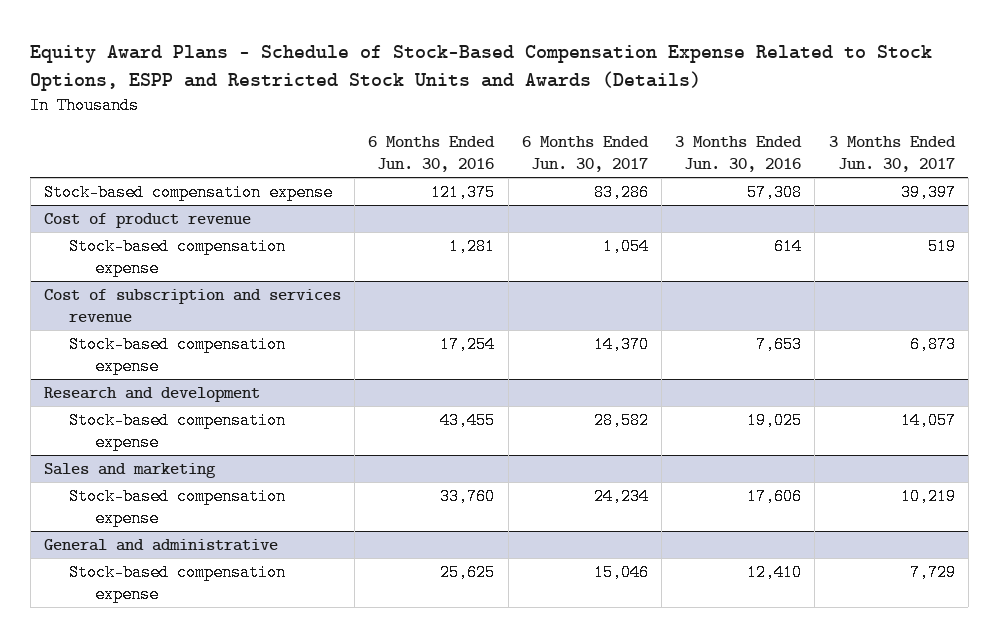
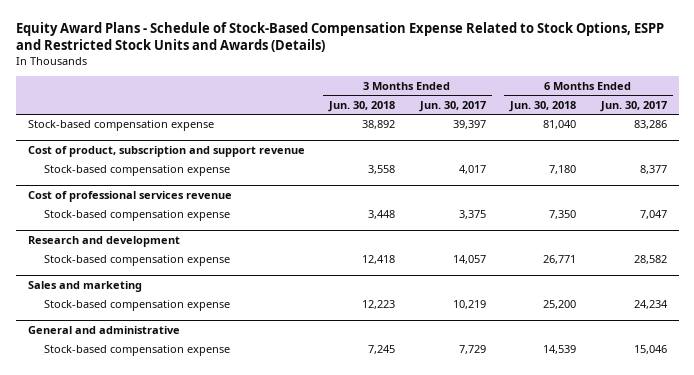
- | 6 Months Ended Jun. 30, 2016 | 6 Months Ended Jun. 30, 2017 | 3 Months Ended Jun. 30, 2016 | 3 Months Ended Jun. 30, 2017
+ | 3 Months Ended Jun. 30, 2018 | 3 Months Ended Jun. 30, 2017 | 6 Months Ended Jun. 30, 2018 | 6 Months Ended Jun. 30, 2017
- Cost of product revenue
- Stock-based compensation expense | 1,281 | 1,054 | 614 | 519
- Cost of subscription and services revenue
- Stock-based compensation expense | 17,254 | 14,370 | 7,653 | 6,873
+ Cost of product, subscription and support revenue
+ Stock-based compensation expense | 3,558 | 4,017 | 7,180 | 8,377
+ Cost of professional services revenue
+ Stock-based compensation expense | 3,448 | 3,375 | 7,350 | 7,047

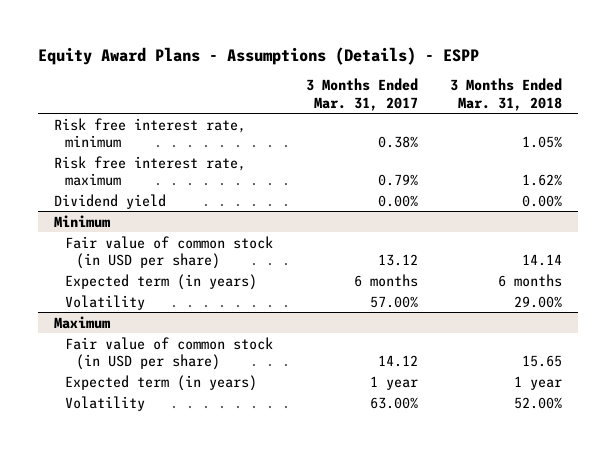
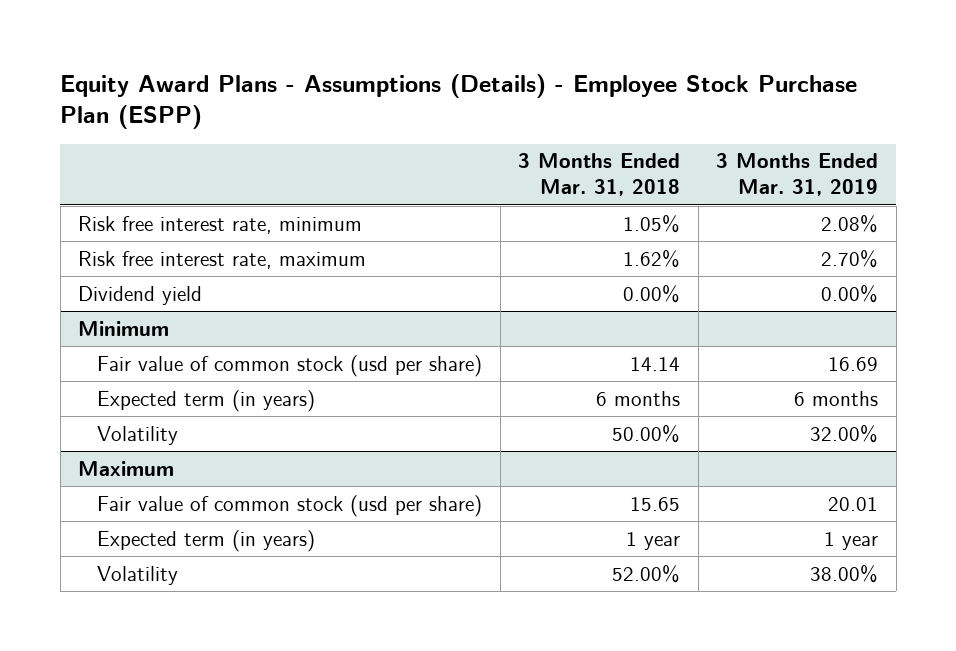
- Equity Award Plans - Assumptions (Details) - ESPP
+ Equity Award Plans - Assumptions (Details) - Employee Stock Purchase Plan (ESPP)
- | 3 Months Ended Mar. 31, 2017 | 3 Months Ended Mar. 31, 2018
+ | 3 Months Ended Mar. 31, 2018 | 3 Months Ended Mar. 31, 2019
@ Minimum
- Fair value of common stock (in USD per share) | 13.12 | 14.14
+ Fair value of common stock (usd per share) | 14.14 | 16.69
- Volatility | 57.00% | 29.00%
+ Volatility | 50.00% | 32.00%
@ Maximum
- Fair value of common stock (in USD per share) | 14.12 | 15.65
+ Fair value of common stock (usd per share) | 15.65 | 20.01

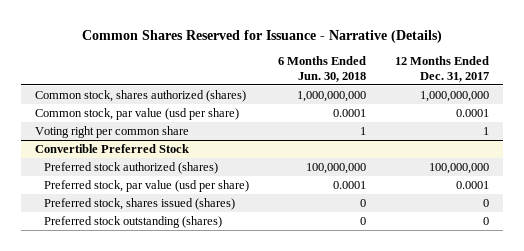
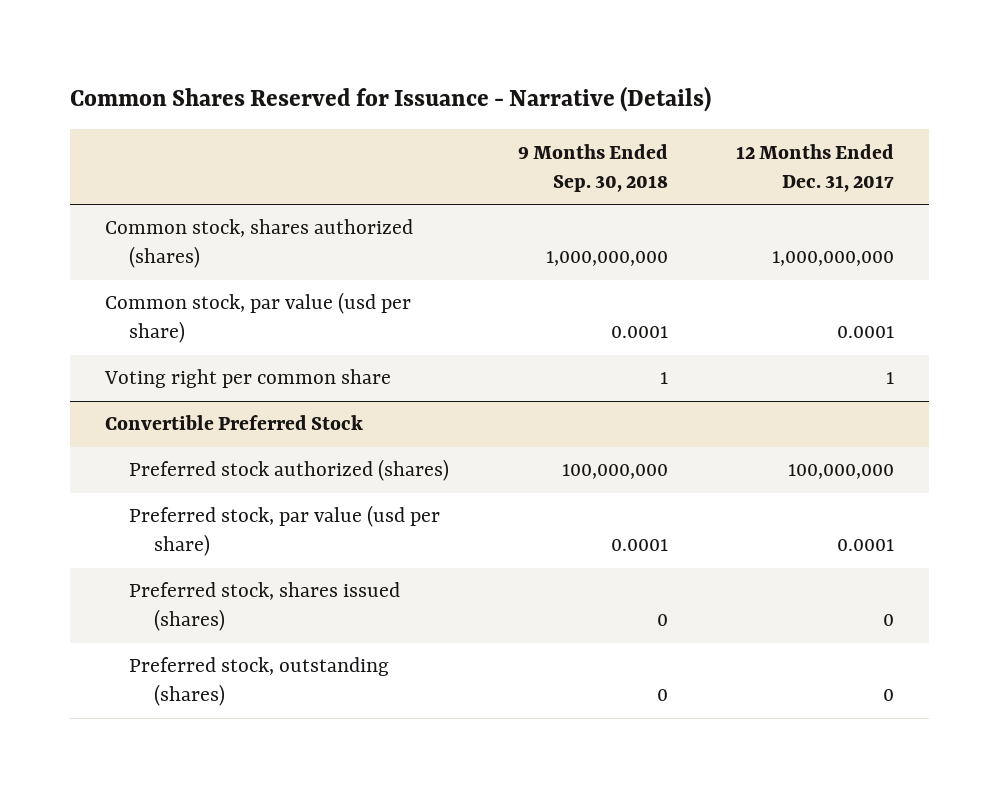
- | 6 Months Ended Jun. 30, 2018 | 12 Months Ended Dec. 31, 2017
+ | 9 Months Ended Sep. 30, 2018 | 12 Months Ended Dec. 31, 2017
@ Convertible Preferred Stock
- Preferred stock outstanding (shares) | 0 | 0
+ Preferred stock, outstanding (shares) | 0 | 0

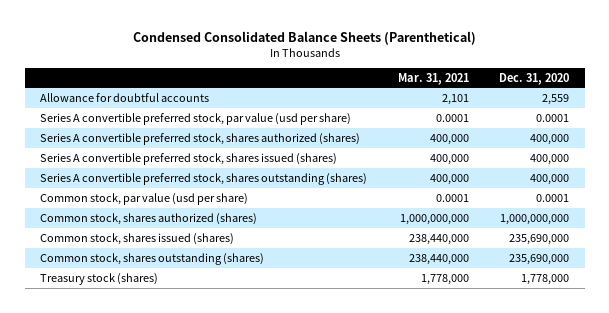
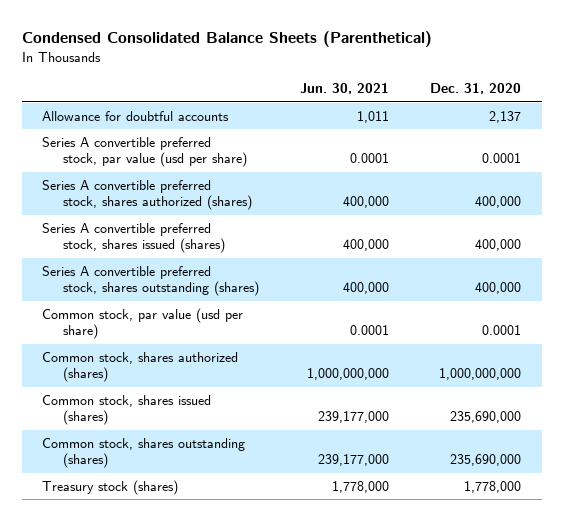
- | Mar. 31, 2021 | Dec. 31, 2020
+ | Jun. 30, 2021 | Dec. 31, 2020
- Allowance for doubtful accounts | 2,101 | 2,559
+ Allowance for doubtful accounts | 1,011 | 2,137

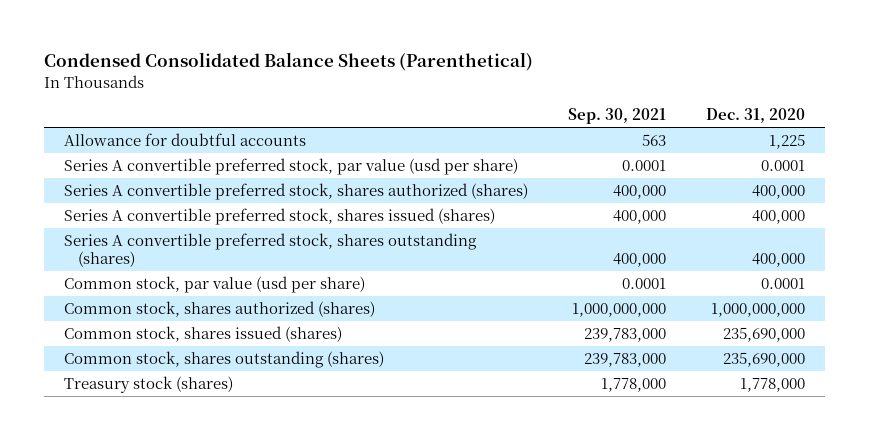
- | Jun. 30, 2021 | Dec. 31, 2020
+ | Sep. 30, 2021 | Dec. 31, 2020
- Allowance for doubtful accounts | 1,011 | 2,137
+ Allowance for doubtful accounts | 563 | 1,225

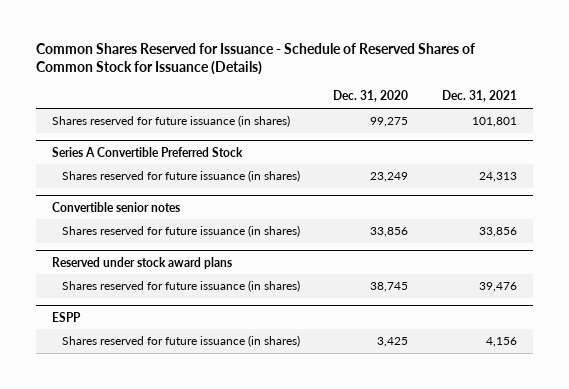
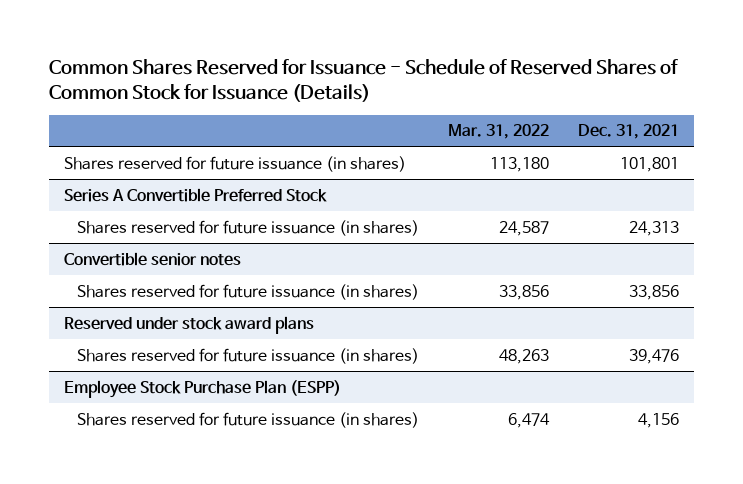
- | Dec. 31, 2020 | Dec. 31, 2021
+ | Mar. 31, 2022 | Dec. 31, 2021
- ESPP
+ Employee Stock Purchase Plan (ESPP)

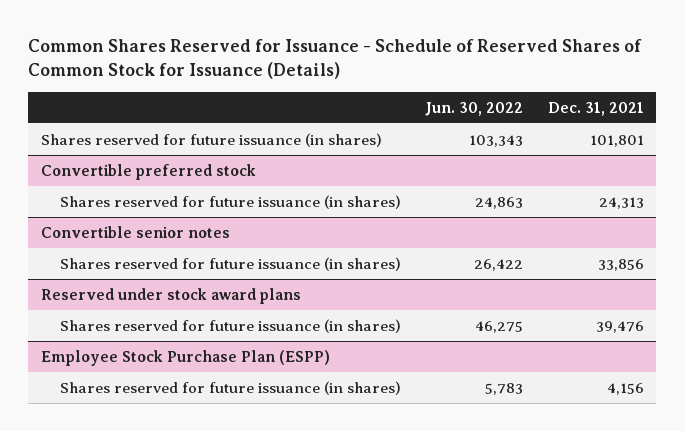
- | Mar. 31, 2022 | Dec. 31, 2021
+ | Jun. 30, 2022 | Dec. 31, 2021
- Series A Convertible Preferred Stock
+ Convertible preferred stock

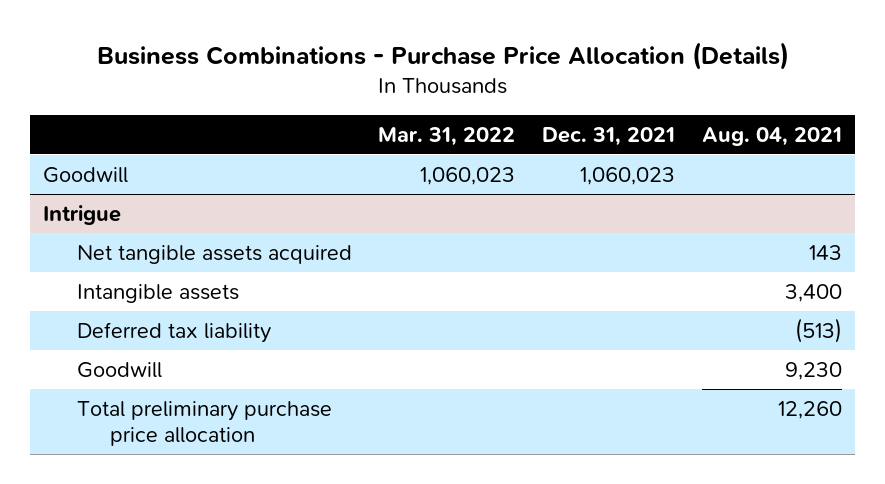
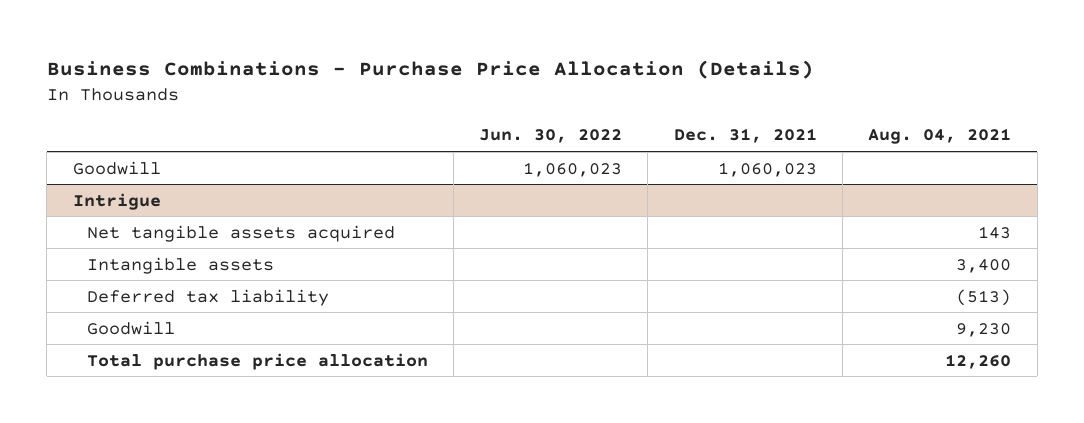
- | Mar. 31, 2022 | Dec. 31, 2021 | Aug. 04, 2021
+ | Jun. 30, 2022 | Dec. 31, 2021 | Aug. 04, 2021
@ Intrigue
- Total preliminary purchase price allocation | | | 12,260
+ Total purchase price allocation | | | 12,260

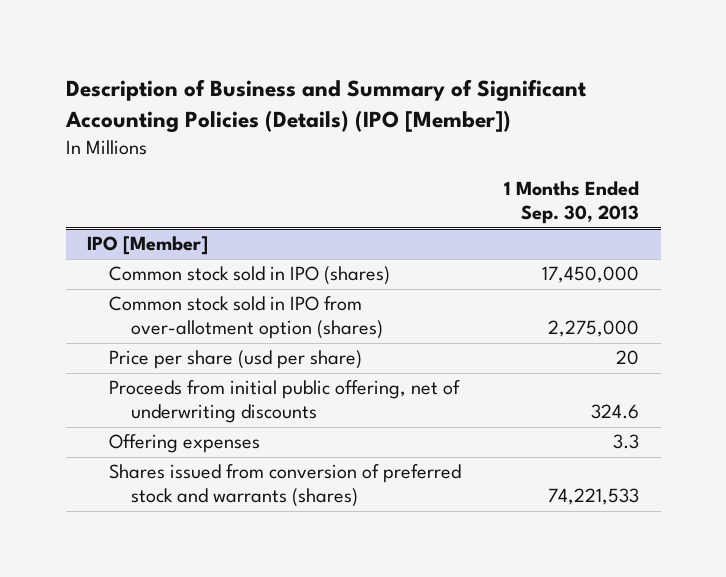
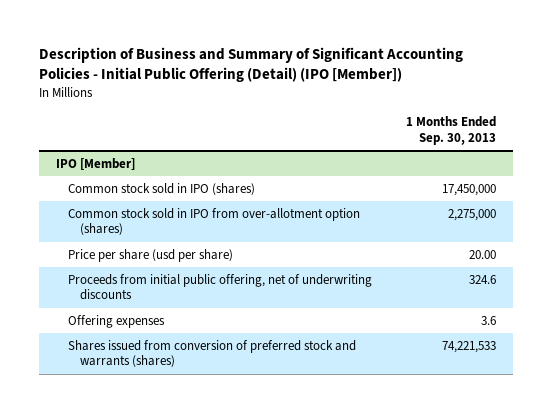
- Description of Business and Summary of Significant Accounting Policies (Details) (IPO [Member])
+ Description of Business and Summary of Significant Accounting Policies - Initial Public Offering (Detail) (IPO [Member])
@ IPO [Member]
- Price per share (usd per share) | 20
+ Price per share (usd per share) | 20.00
- Offering expenses | 3.3
+ Offering expenses | 3.6

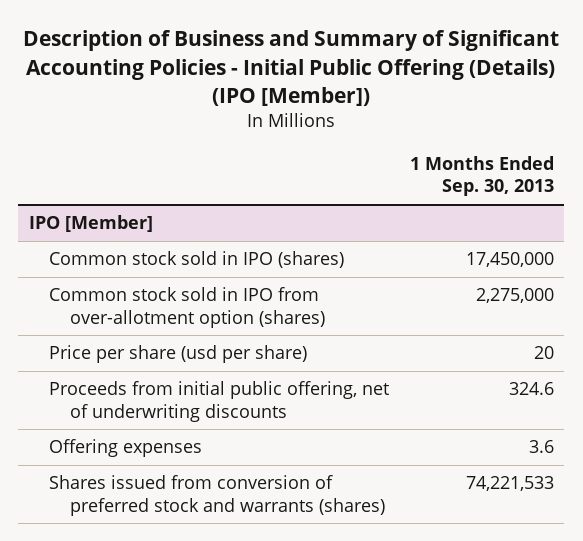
- Description of Business and Summary of Significant Accounting Policies - Initial Public Offering (Detail) (IPO [Member])
+ Description of Business and Summary of Significant Accounting Policies - Initial Public Offering (Details) (IPO [Member])
@ IPO [Member]
- Price per share (usd per share) | 20.00
+ Price per share (usd per share) | 20

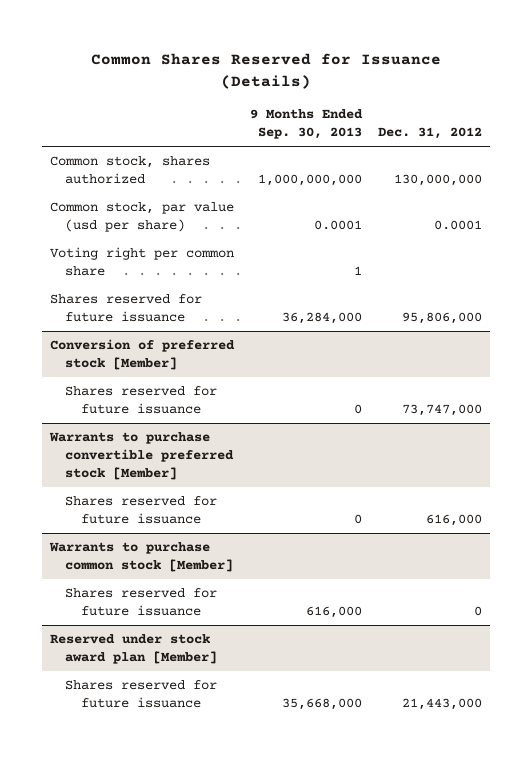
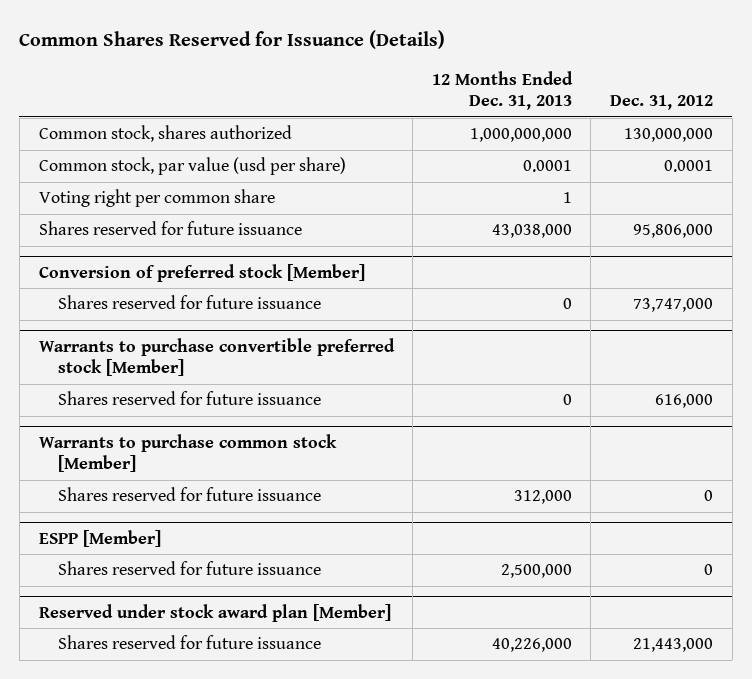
- | 9 Months Ended Sep. 30, 2013 | Dec. 31, 2012
+ | 12 Months Ended Dec. 31, 2013 | Dec. 31, 2012
+ ESPP [Member]
+ Shares reserved for future issuance | 2,500,000 | 0

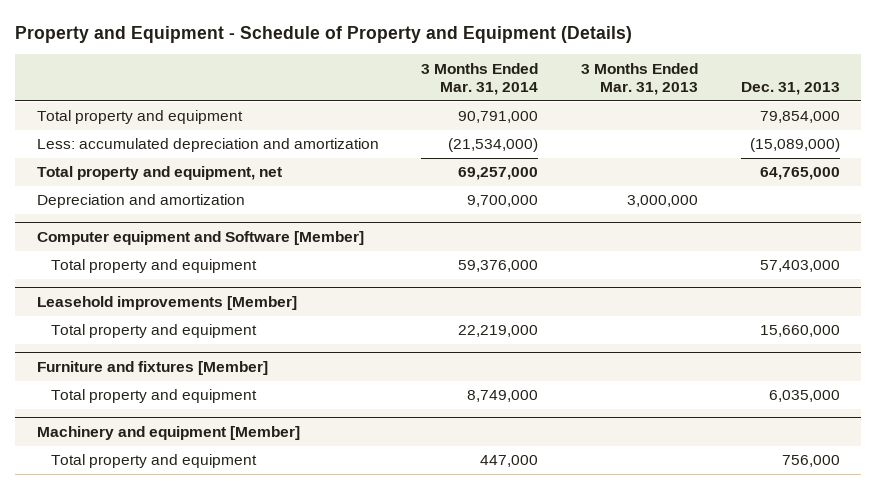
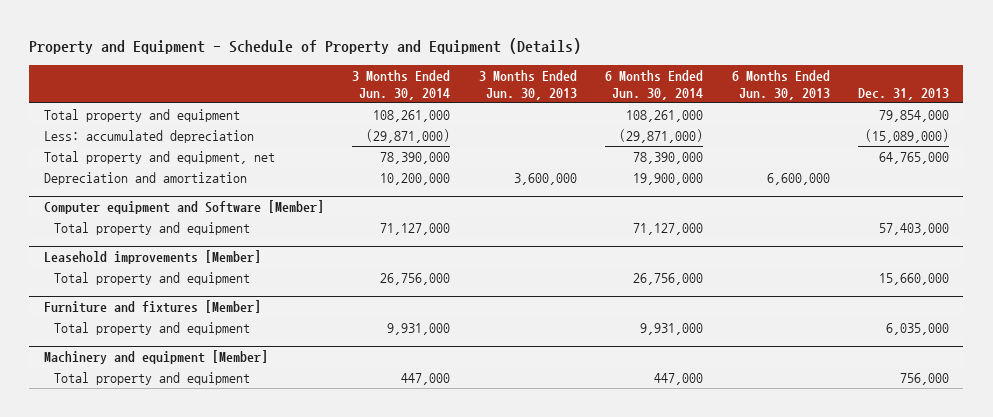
- | 3 Months Ended Mar. 31, 2014 | 3 Months Ended Mar. 31, 2013 | Dec. 31, 2013
+ | 3 Months Ended Jun. 30, 2014 | 3 Months Ended Jun. 30, 2013 | 6 Months Ended Jun. 30, 2014 | 6 Months Ended Jun. 30, 2013 | Dec. 31, 2013
- Less: accumulated depreciation and amortization | (21,534,000) | | (15,089,000)
+ Less: accumulated depreciation | (29,871,000) | | (29,871,000) | | (15,089,000)

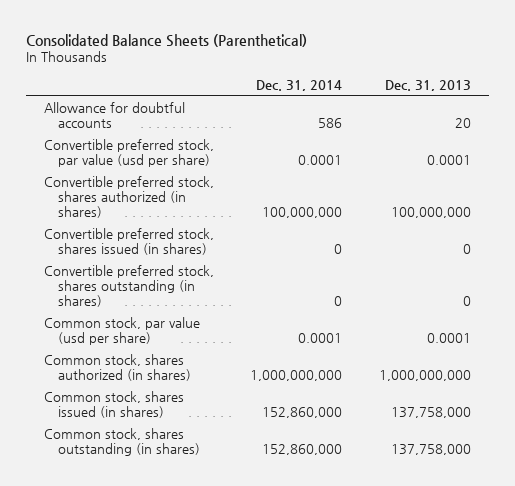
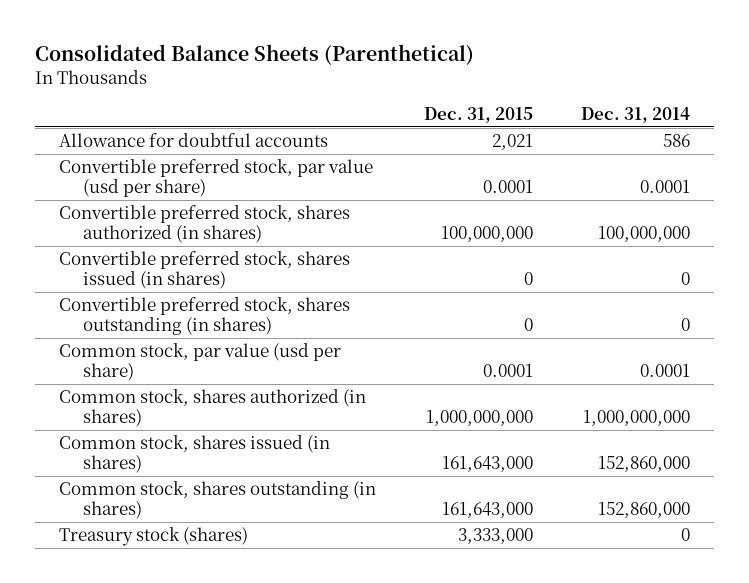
- | Dec. 31, 2014 | Dec. 31, 2013
+ | Dec. 31, 2015 | Dec. 31, 2014
+ Treasury stock (shares) | 3,333,000 | 0

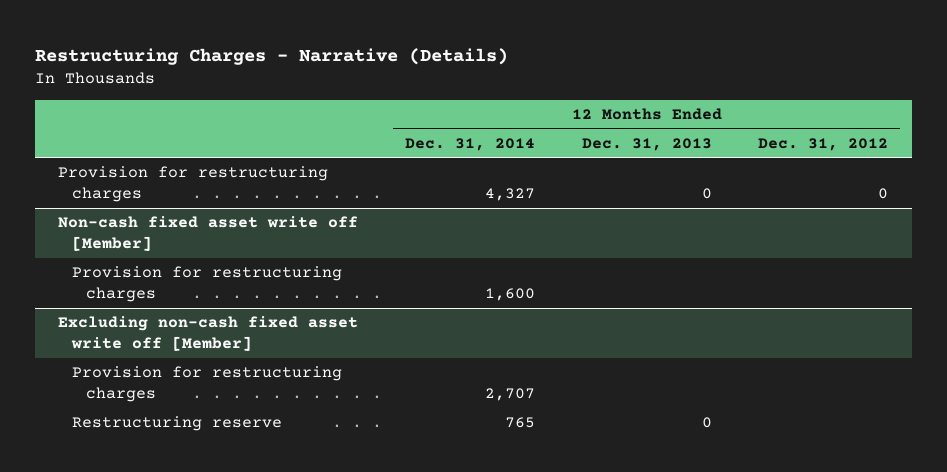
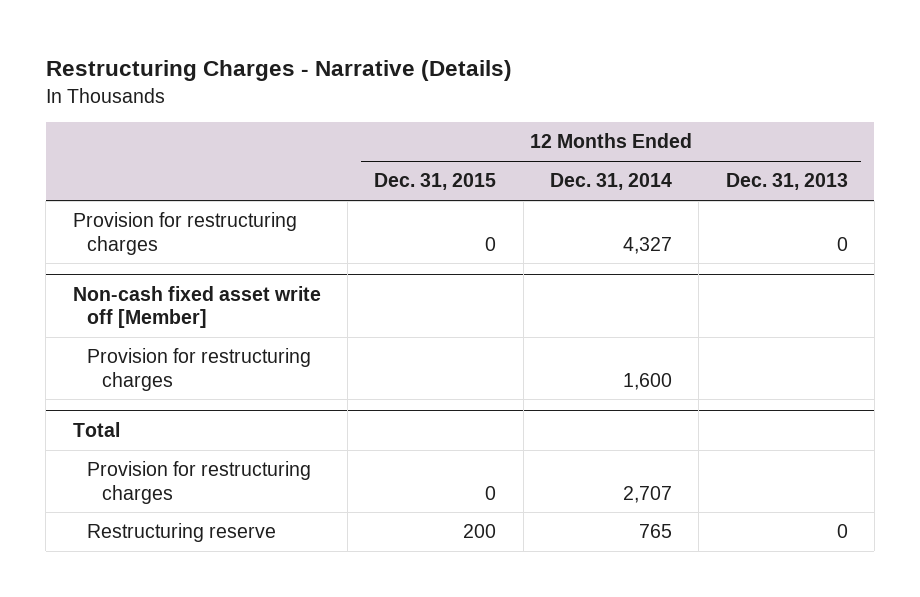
- | 12 Months Ended Dec. 31, 2014 | 12 Months Ended Dec. 31, 2013 | 12 Months Ended Dec. 31, 2012
+ | 12 Months Ended Dec. 31, 2015 | 12 Months Ended Dec. 31, 2014 | 12 Months Ended Dec. 31, 2013
- Excluding non-cash fixed asset write off [Member]
+ Total

